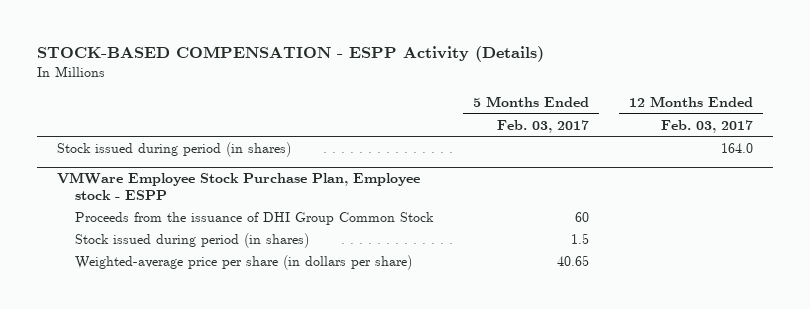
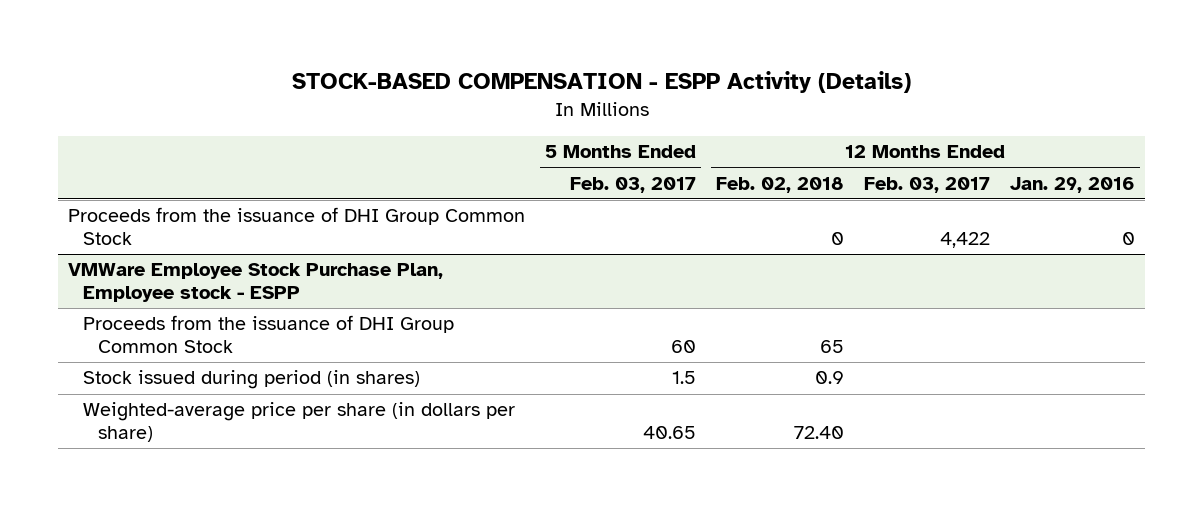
- | 5 Months Ended Feb. 03, 2017 | 12 Months Ended Feb. 03, 2017
+ | 5 Months Ended Feb. 03, 2017 | 12 Months Ended Feb. 02, 2018 | 12 Months Ended Feb. 03, 2017 | 12 Months Ended Jan. 29, 2016
- Stock issued during period (in shares) | | 164.0
+ Proceeds from the issuance of DHI Group Common Stock | | 0 | 4,422 | 0

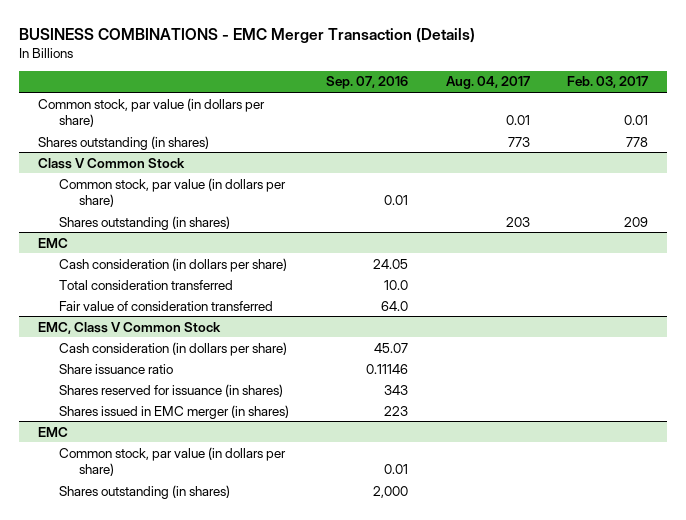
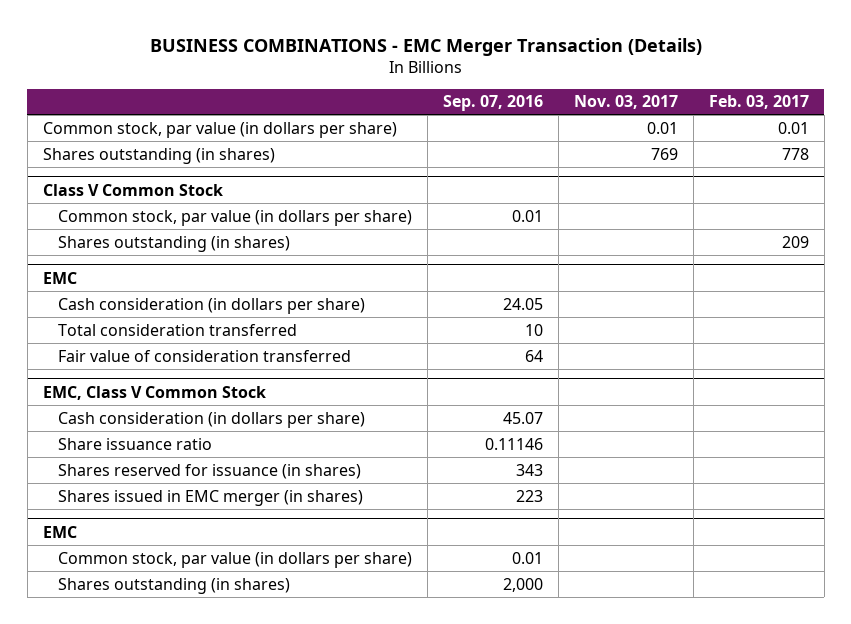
- | Sep. 07, 2016 | Aug. 04, 2017 | Feb. 03, 2017
+ | Sep. 07, 2016 | Nov. 03, 2017 | Feb. 03, 2017
@ EMC
- Total consideration transferred | 10.0 | |
- Fair value of consideration transferred | 64.0 | |
+ Total consideration transferred | 10 | |
+ Fair value of consideration transferred | 64 | |

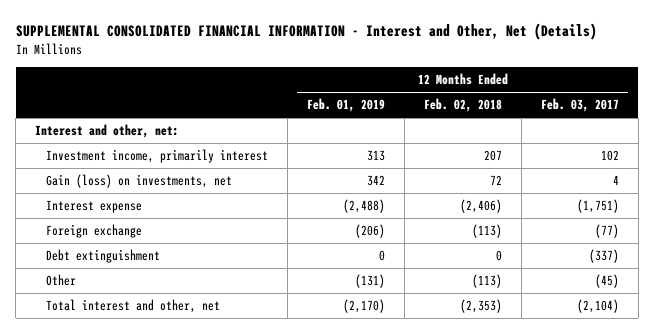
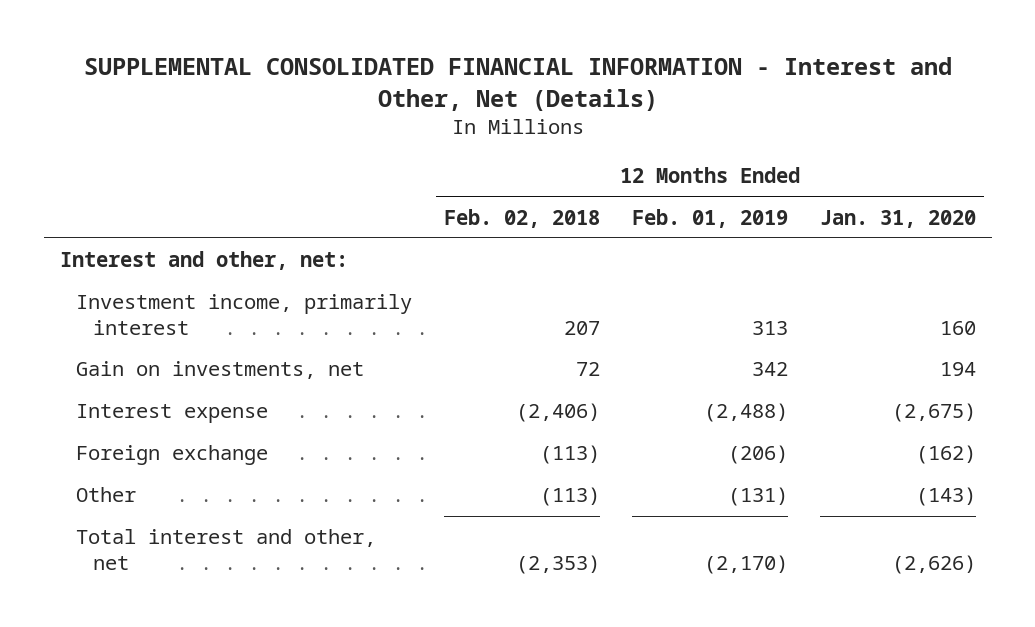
- | 12 Months Ended Feb. 01, 2019 | 12 Months Ended Feb. 02, 2018 | 12 Months Ended Feb. 03, 2017
+ | 12 Months Ended Feb. 02, 2018 | 12 Months Ended Feb. 01, 2019 | 12 Months Ended Jan. 31, 2020
- Gain (loss) on investments, net | 342 | 72 | 4
+ Gain on investments, net | 72 | 342 | 194
- Debt extinguishment | 0 | 0 | (337)

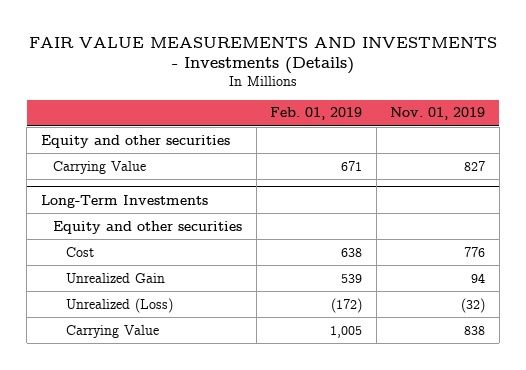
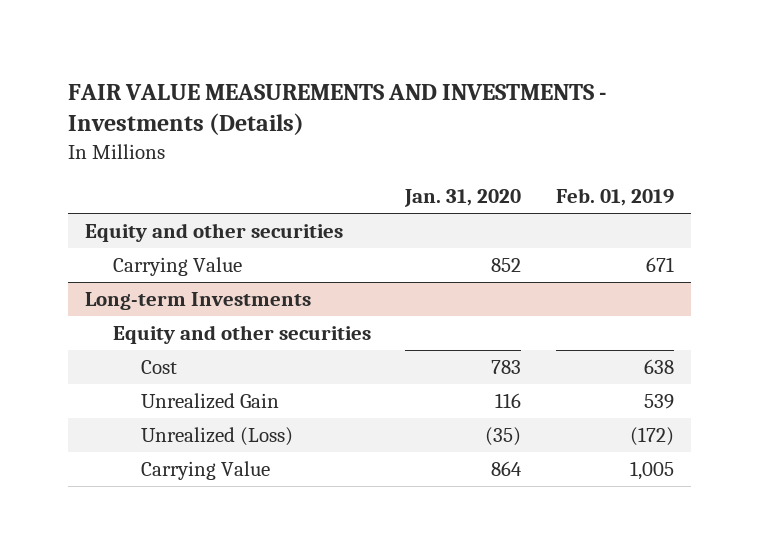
- | Feb. 01, 2019 | Nov. 01, 2019
+ | Jan. 31, 2020 | Feb. 01, 2019
- Long-Term Investments
+ Long-term Investments

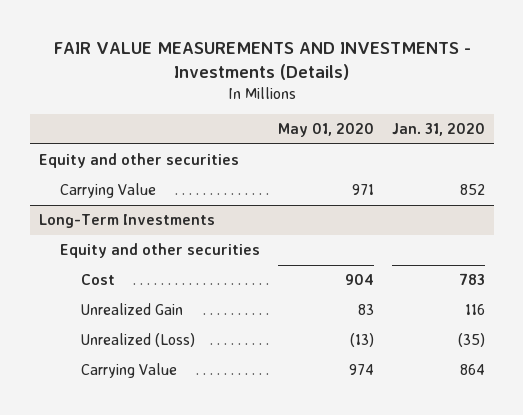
- | Jan. 31, 2020 | Feb. 01, 2019
+ | May 01, 2020 | Jan. 31, 2020
- Long-term Investments
+ Long-Term Investments

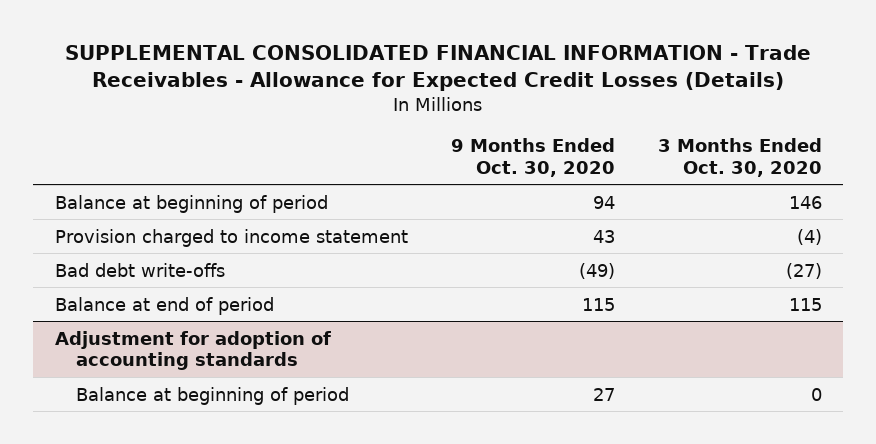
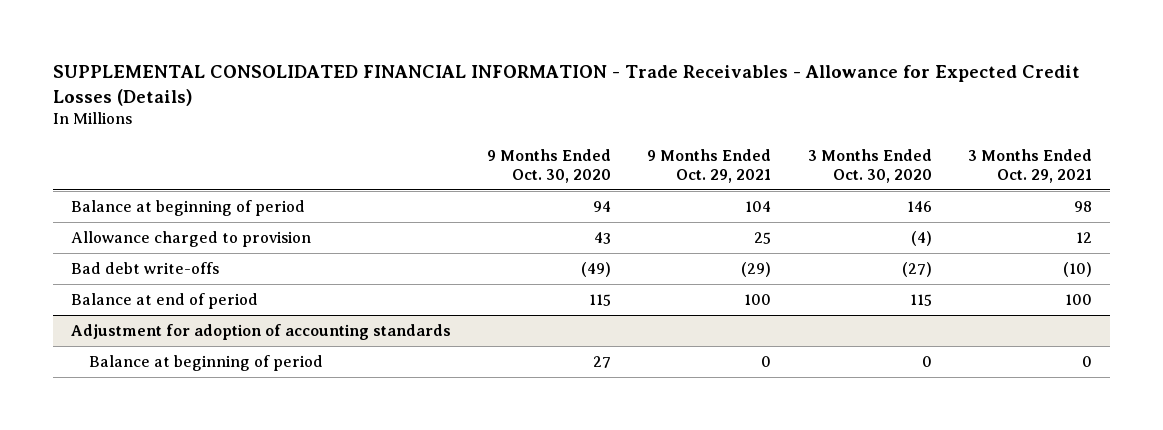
- | 9 Months Ended Oct. 30, 2020 | 3 Months Ended Oct. 30, 2020
+ | 9 Months Ended Oct. 30, 2020 | 9 Months Ended Oct. 29, 2021 | 3 Months Ended Oct. 30, 2020 | 3 Months Ended Oct. 29, 2021
- Provision charged to income statement | 43 | (4)
+ Allowance charged to provision | 43 | 25 | (4) | 12

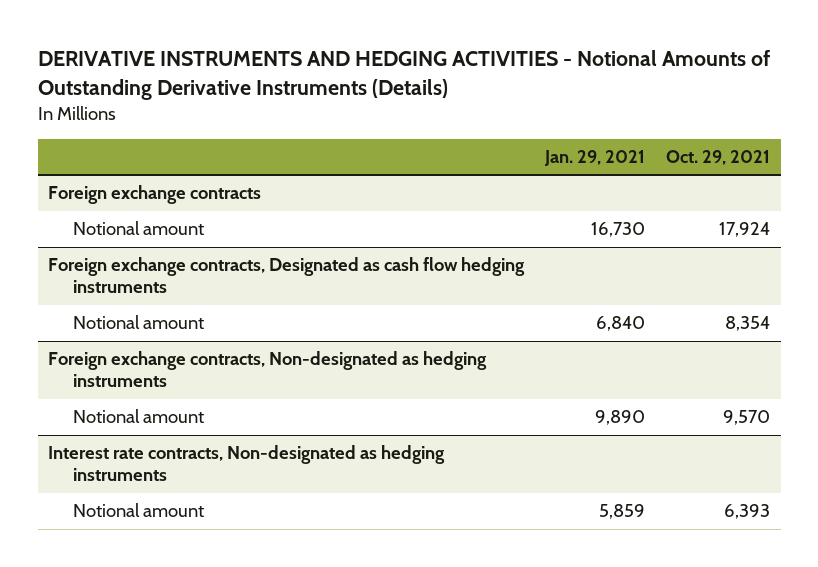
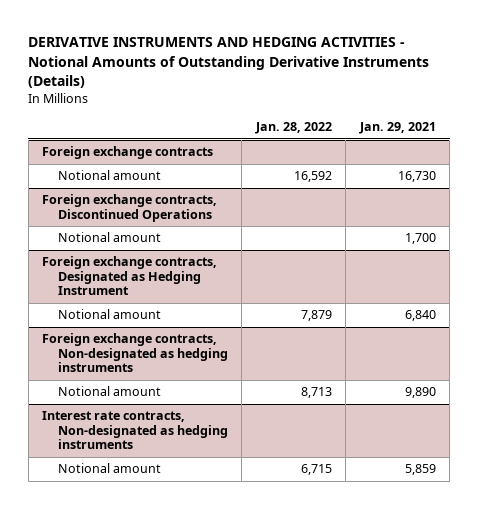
- | Jan. 29, 2021 | Oct. 29, 2021
+ | Jan. 28, 2022 | Jan. 29, 2021
- Foreign exchange contracts, Designated as cash flow hedging instruments
+ Foreign exchange contracts, Discontinued Operations
+ Notional amount | | 1,700
+ Foreign exchange contracts, Designated as Hedging Instrument

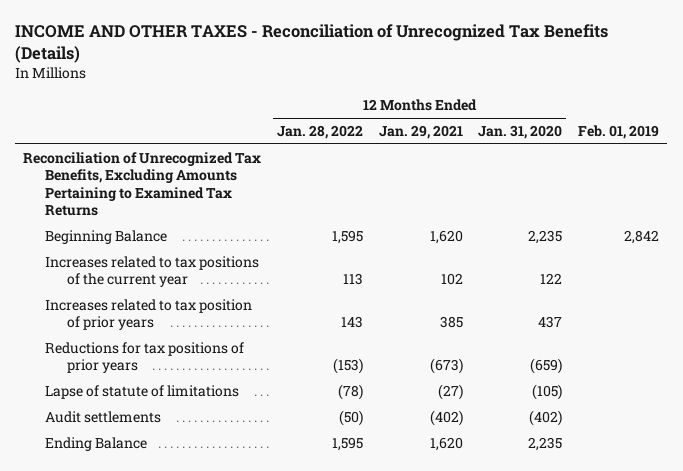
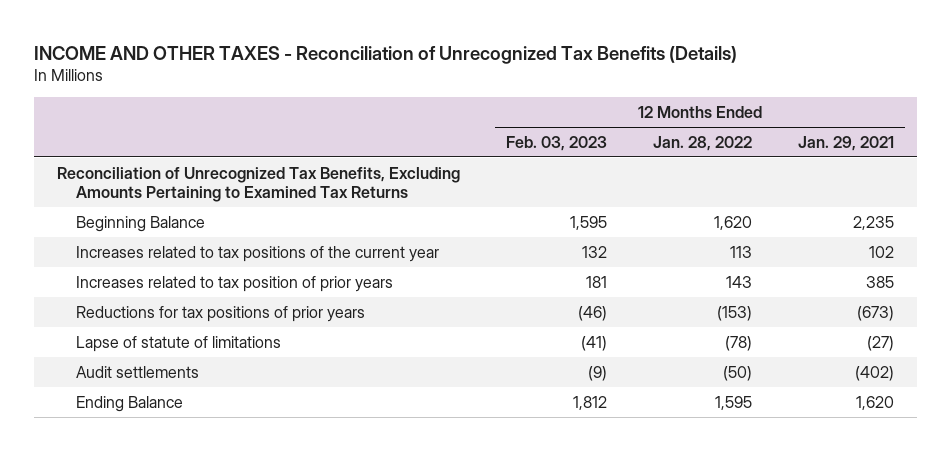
- | 12 Months Ended Jan. 28, 2022 | 12 Months Ended Jan. 29, 2021 | 12 Months Ended Jan. 31, 2020 | Feb. 01, 2019
+ | 12 Months Ended Feb. 03, 2023 | 12 Months Ended Jan. 28, 2022 | 12 Months Ended Jan. 29, 2021
- Beginning Balance | 1,595 | 1,620 | 2,235 | 2,842
+ Beginning Balance | 1,595 | 1,620 | 2,235

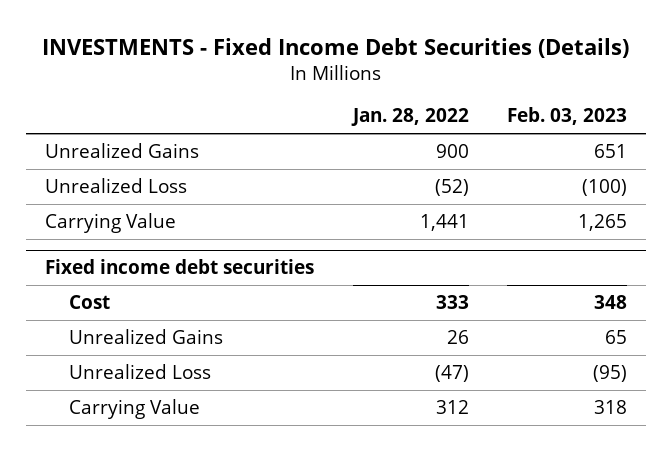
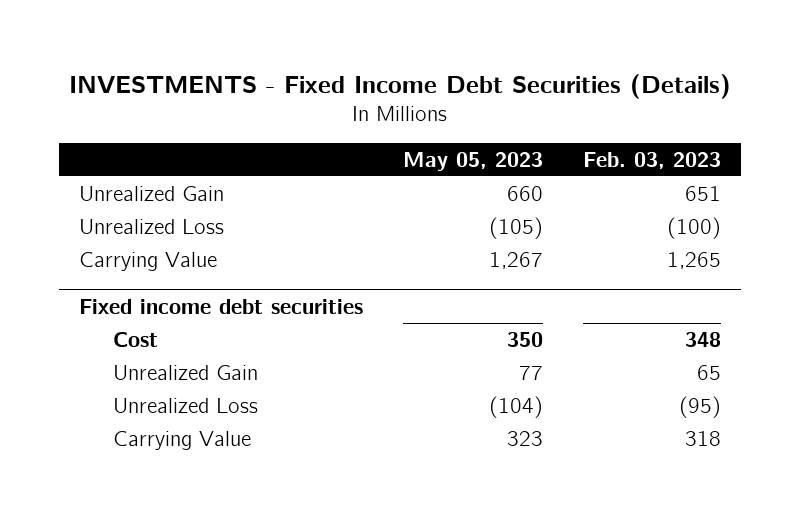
- | Jan. 28, 2022 | Feb. 03, 2023
+ | May 05, 2023 | Feb. 03, 2023
- Unrealized Gains | 900 | 651
+ Unrealized Gain | 660 | 651
@ Fixed income debt securities
- Unrealized Gains | 26 | 65
+ Unrealized Gain | 77 | 65

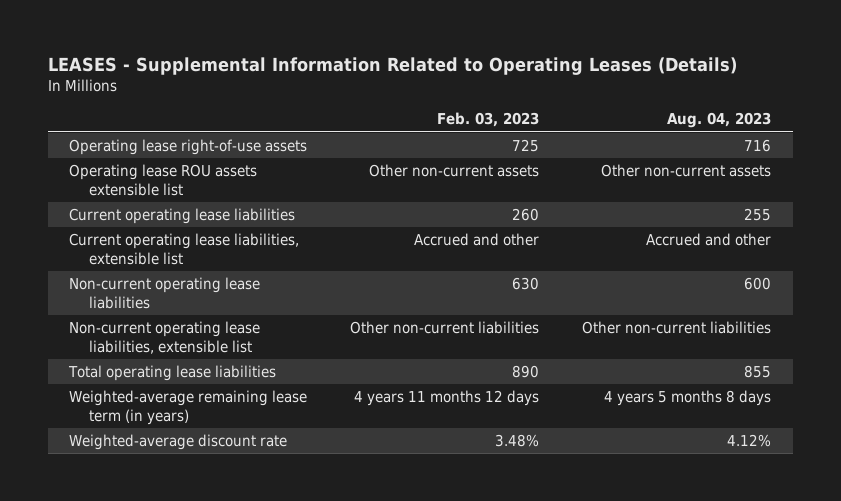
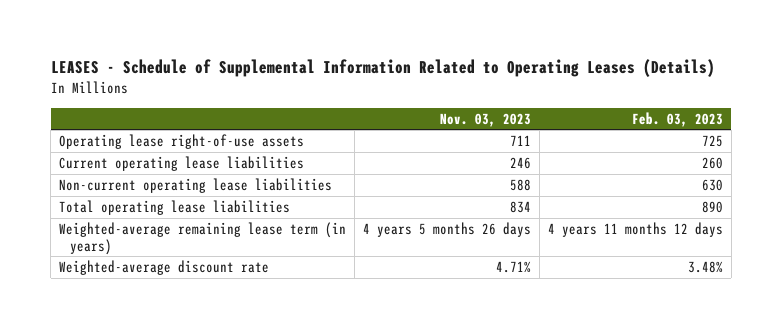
- LEASES - Supplemental Information Related to Operating Leases (Details)
+ LEASES - Schedule of Supplemental Information Related to Operating Leases (Details)
- | Feb. 03, 2023 | Aug. 04, 2023
+ | Nov. 03, 2023 | Feb. 03, 2023
- Operating lease ROU assets extensible list | Other non-current assets | Other non-current assets
- Current operating lease liabilities, extensible list | Accrued and other | Accrued and other
- Non-current operating lease liabilities, extensible list | Other non-current liabilities | Other non-current liabilities

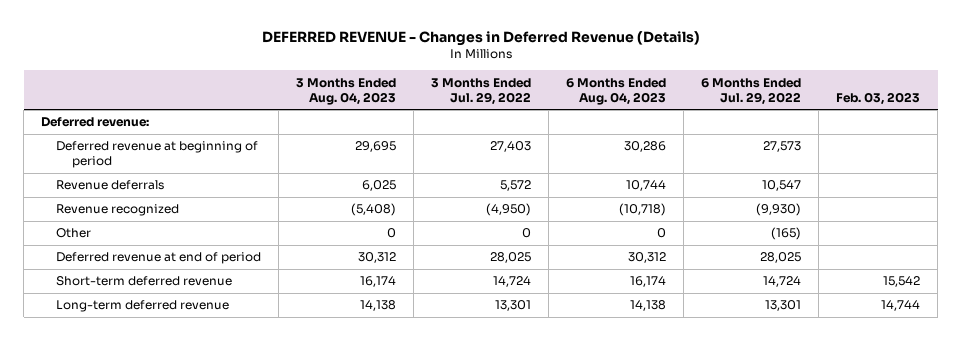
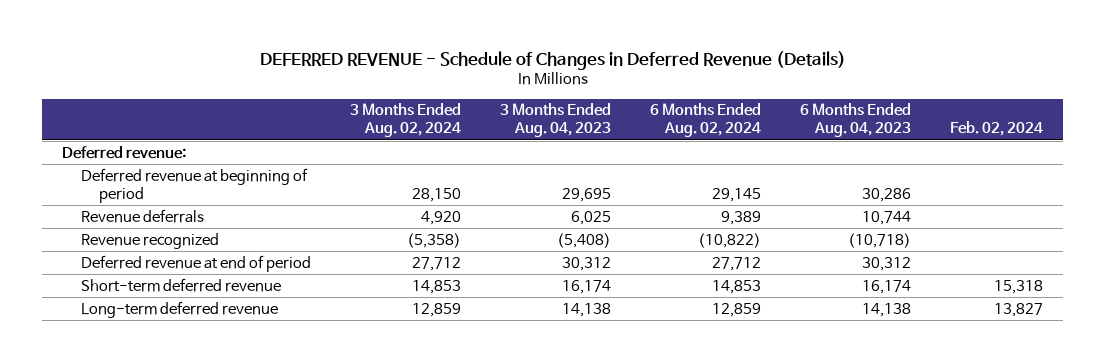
- DEFERRED REVENUE - Changes in Deferred Revenue (Details)
+ DEFERRED REVENUE - Schedule of Changes in Deferred Revenue (Details)
- | 3 Months Ended Aug. 04, 2023 | 3 Months Ended Jul. 29, 2022 | 6 Months Ended Aug. 04, 2023 | 6 Months Ended Jul. 29, 2022 | Feb. 03, 2023
+ | 3 Months Ended Aug. 02, 2024 | 3 Months Ended Aug. 04, 2023 | 6 Months Ended Aug. 02, 2024 | 6 Months Ended Aug. 04, 2023 | Feb. 02, 2024
- Other | 0 | 0 | 0 | (165) |

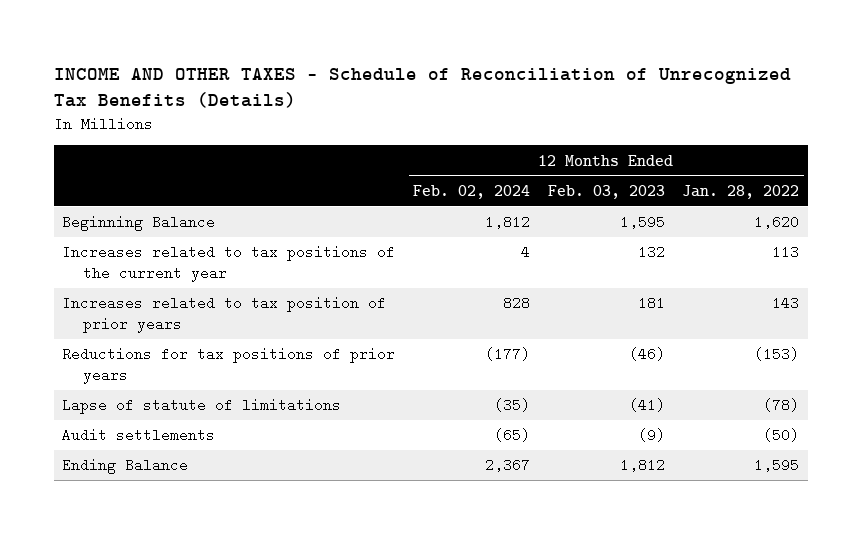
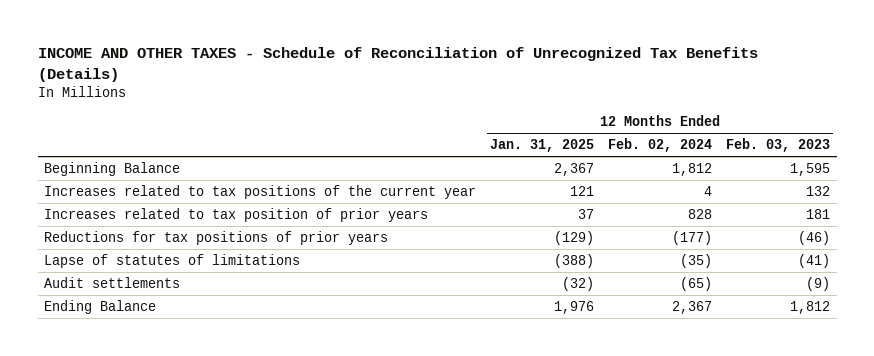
- | 12 Months Ended Feb. 02, 2024 | 12 Months Ended Feb. 03, 2023 | 12 Months Ended Jan. 28, 2022
+ | 12 Months Ended Jan. 31, 2025 | 12 Months Ended Feb. 02, 2024 | 12 Months Ended Feb. 03, 2023
- Lapse of statute of limitations | (35) | (41) | (78)
+ Lapse of statutes of limitations | (388) | (35) | (41)

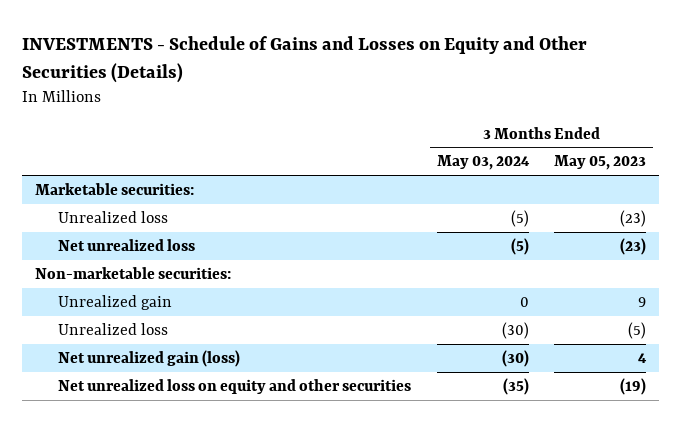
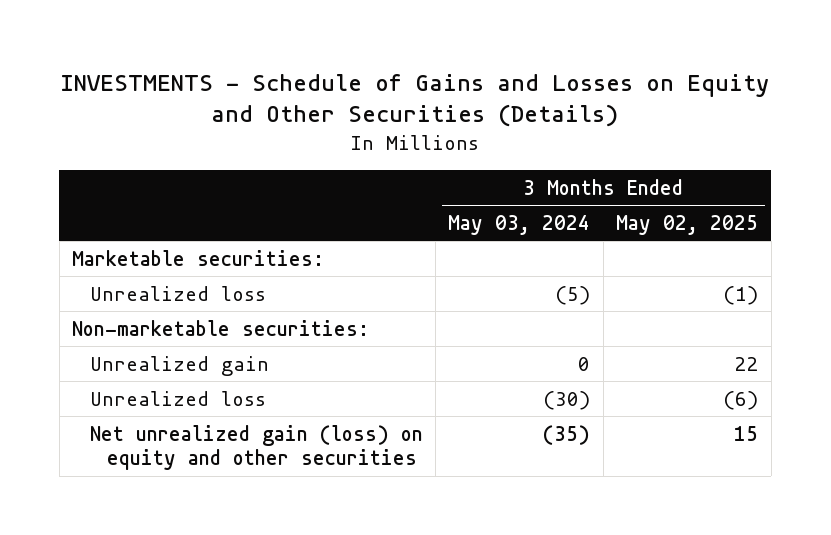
- | 3 Months Ended May 03, 2024 | 3 Months Ended May 05, 2023
+ | 3 Months Ended May 03, 2024 | 3 Months Ended May 02, 2025
- Net unrealized loss | (5) | (23)
- Net unrealized gain (loss) | (30) | 4
- Net unrealized loss on equity and other securities | (35) | (19)
+ Net unrealized gain (loss) on equity and other securities | (35) | 15

